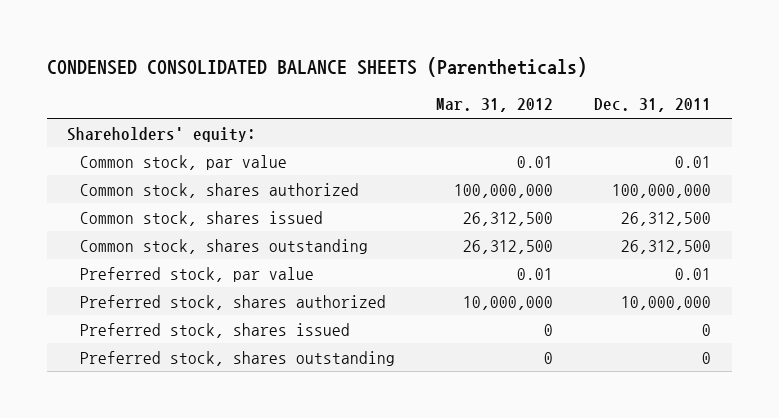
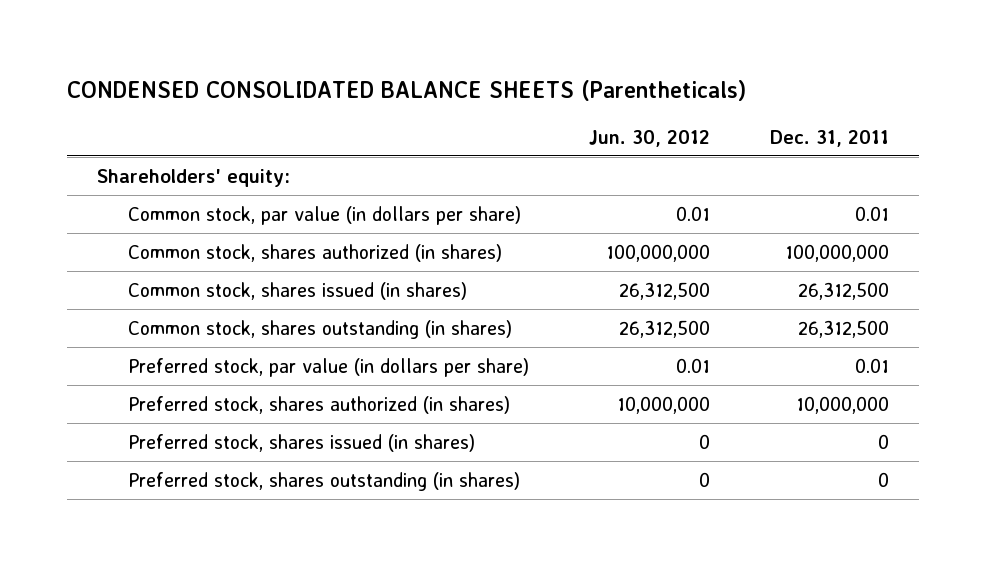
- | Mar. 31, 2012 | Dec. 31, 2011
+ | Jun. 30, 2012 | Dec. 31, 2011
- Common stock, par value | 0.01 | 0.01
- Common stock, shares authorized | 100,000,000 | 100,000,000
- Common stock, shares issued | 26,312,500 | 26,312,500
- Common stock, shares outstanding | 26,312,500 | 26,312,500
- Preferred stock, par value | 0.01 | 0.01
- Preferred stock, shares authorized | 10,000,000 | 10,000,000
- Preferred stock, shares issued | 0 | 0
- Preferred stock, shares outstanding | 0 | 0
+ Common stock, par value (in dollars per share) | 0.01 | 0.01
+ Common stock, shares authorized (in shares) | 100,000,000 | 100,000,000
+ Common stock, shares issued (in shares) | 26,312,500 | 26,312,500
+ Common stock, shares outstanding (in shares) | 26,312,500 | 26,312,500
+ Preferred stock, par value (in dollars per share) | 0.01 | 0.01
+ Preferred stock, shares authorized (in shares) | 10,000,000 | 10,000,000
+ Preferred stock, shares issued (in shares) | 0 | 0
+ Preferred stock, shares outstanding (in shares) | 0 | 0

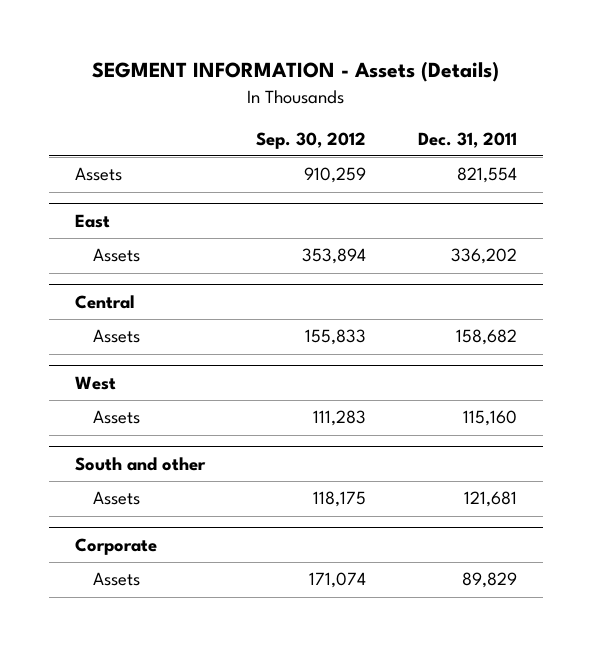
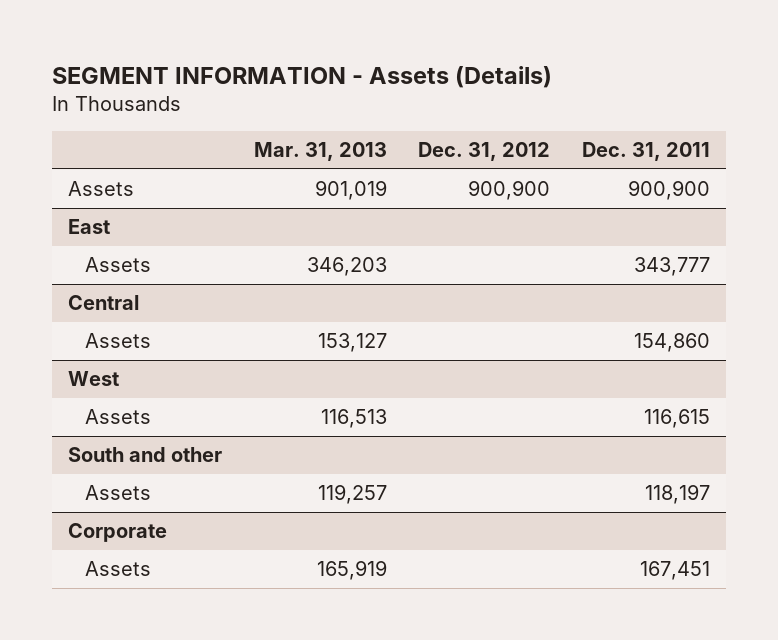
- | Sep. 30, 2012 | Dec. 31, 2011
+ | Mar. 31, 2013 | Dec. 31, 2012 | Dec. 31, 2011
- Assets | 910,259 | 821,554
+ Assets | 901,019 | 900,900 | 900,900
@ East
- Assets | 353,894 | 336,202
+ Assets | 346,203 | | 343,777
@ Central
- Assets | 155,833 | 158,682
+ Assets | 153,127 | | 154,860
@ West
- Assets | 111,283 | 115,160
+ Assets | 116,513 | | 116,615
@ South and other
- Assets | 118,175 | 121,681
+ Assets | 119,257 | | 118,197
@ Corporate
- Assets | 171,074 | 89,829
+ Assets | 165,919 | | 167,451

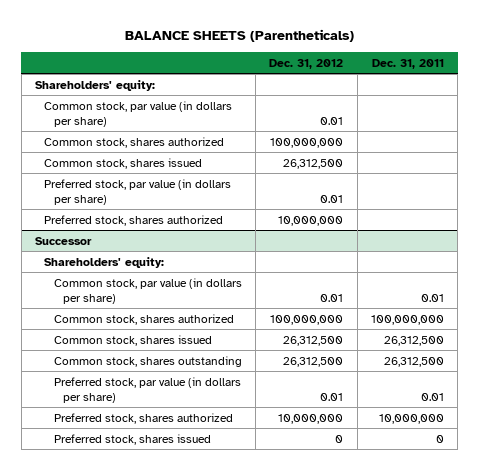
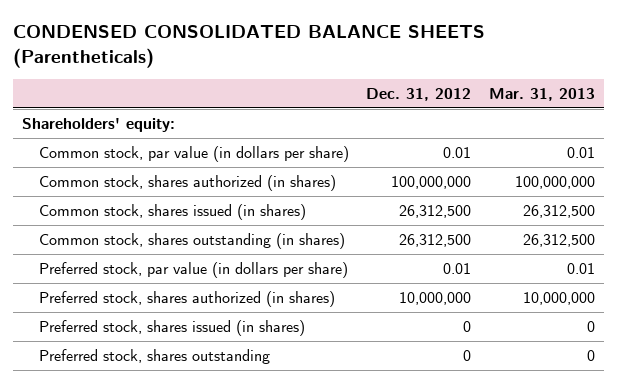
- BALANCE SHEETS (Parentheticals)
+ CONDENSED CONSOLIDATED BALANCE SHEETS (Parentheticals)
- | Dec. 31, 2012 | Dec. 31, 2011
+ | Dec. 31, 2012 | Mar. 31, 2013
- Common stock, shares authorized | 100,000,000 |
- Common stock, shares issued | 26,312,500 |
- Preferred stock, par value (in dollars per share) | 0.01 |
- Preferred stock, shares authorized | 10,000,000 |
- Successor
- Shareholders' equity:
- Common stock, par value (in dollars per share) | 0.01 | 0.01
- Common stock, shares authorized | 100,000,000 | 100,000,000
- Common stock, shares issued | 26,312,500 | 26,312,500
- Common stock, shares outstanding | 26,312,500 | 26,312,500
+ Common stock, shares authorized (in shares) | 100,000,000 | 100,000,000
+ Common stock, shares issued (in shares) | 26,312,500 | 26,312,500
+ Common stock, shares outstanding (in shares) | 26,312,500 | 26,312,500
- Preferred stock, shares authorized | 10,000,000 | 10,000,000
- Preferred stock, shares issued | 0 | 0
+ Preferred stock, shares authorized (in shares) | 10,000,000 | 10,000,000
+ Preferred stock, shares issued (in shares) | 0 | 0
+ Preferred stock, shares outstanding | 0 | 0

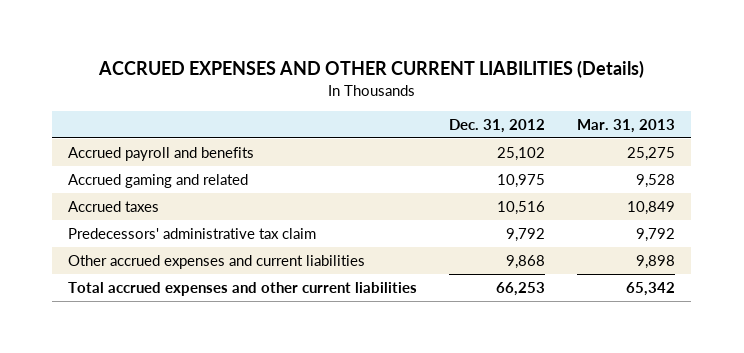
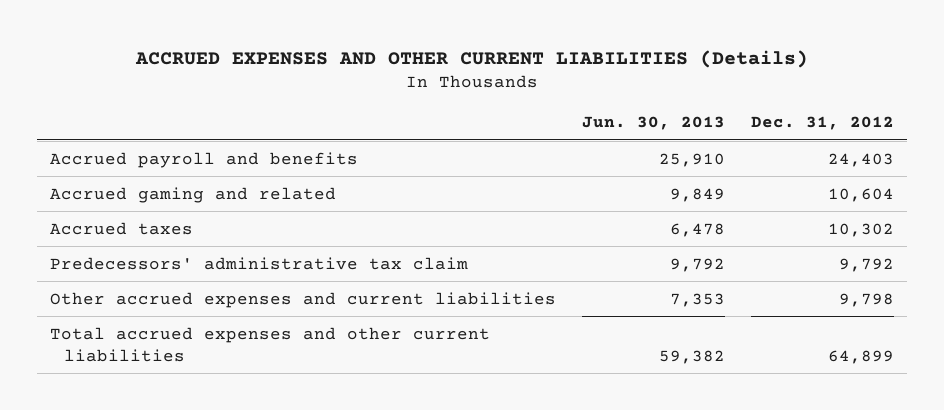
- | Dec. 31, 2012 | Mar. 31, 2013
+ | Jun. 30, 2013 | Dec. 31, 2012
- Accrued payroll and benefits | 25,102 | 25,275
- Accrued gaming and related | 10,975 | 9,528
- Accrued taxes | 10,516 | 10,849
+ Accrued payroll and benefits | 25,910 | 24,403
+ Accrued gaming and related | 9,849 | 10,604
+ Accrued taxes | 6,478 | 10,302
- Other accrued expenses and current liabilities | 9,868 | 9,898
- Total accrued expenses and other current liabilities | 66,253 | 65,342
+ Other accrued expenses and current liabilities | 7,353 | 9,798
+ Total accrued expenses and other current liabilities | 59,382 | 64,899

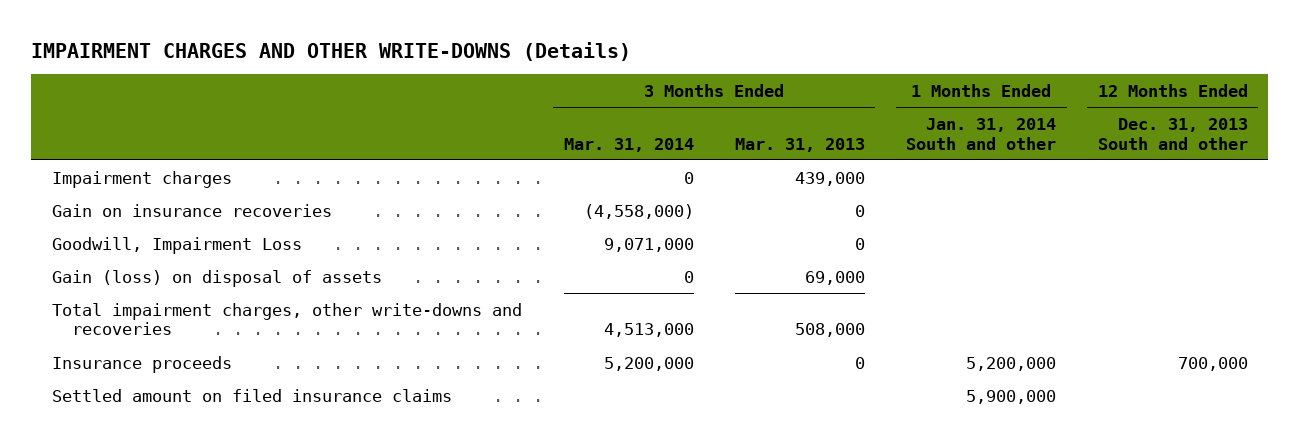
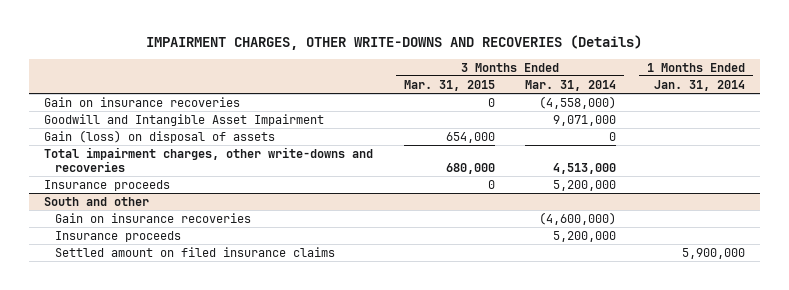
- IMPAIRMENT CHARGES AND OTHER WRITE-DOWNS (Details)
+ IMPAIRMENT CHARGES, OTHER WRITE-DOWNS AND RECOVERIES (Details)
- | 3 Months Ended Mar. 31, 2014 | 3 Months Ended Mar. 31, 2013 | 1 Months Ended Jan. 31, 2014 South and other | 12 Months Ended Dec. 31, 2013 South and other
+ | 3 Months Ended Mar. 31, 2015 | 3 Months Ended Mar. 31, 2014 | 1 Months Ended Jan. 31, 2014
- Impairment charges | 0 | 439,000 | |
- Goodwill, Impairment Loss | 9,071,000 | 0 | |
+ Goodwill and Intangible Asset Impairment | | 9,071,000 |
+ South and other
+ Gain on insurance recoveries | | (4,600,000) |
+ Insurance proceeds | | 5,200,000 |

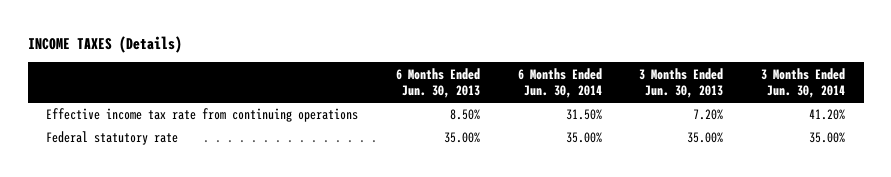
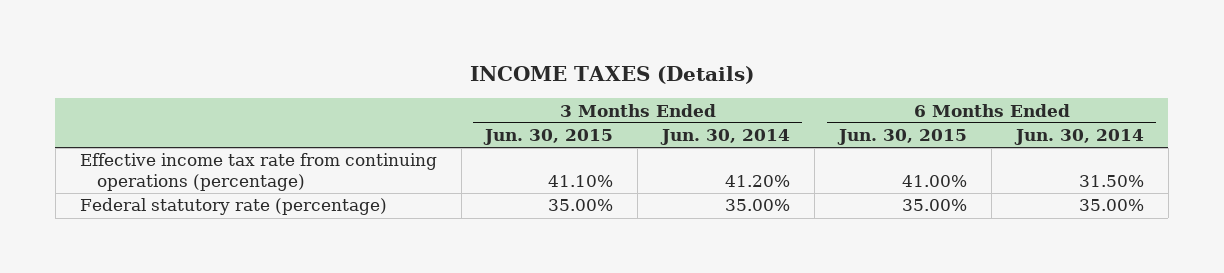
- | 6 Months Ended Jun. 30, 2013 | 6 Months Ended Jun. 30, 2014 | 3 Months Ended Jun. 30, 2013 | 3 Months Ended Jun. 30, 2014
+ | 3 Months Ended Jun. 30, 2015 | 3 Months Ended Jun. 30, 2014 | 6 Months Ended Jun. 30, 2015 | 6 Months Ended Jun. 30, 2014
- Effective income tax rate from continuing operations | 8.50% | 31.50% | 7.20% | 41.20%
- Federal statutory rate | 35.00% | 35.00% | 35.00% | 35.00%
+ Effective income tax rate from continuing operations (percentage) | 41.10% | 41.20% | 41.00% | 31.50%
+ Federal statutory rate (percentage) | 35.00% | 35.00% | 35.00% | 35.00%

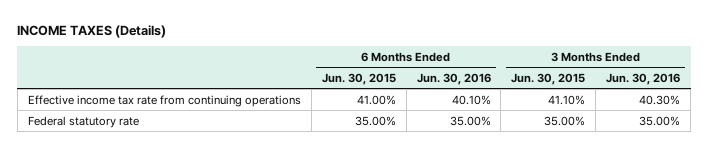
- | 3 Months Ended Jun. 30, 2015 | 3 Months Ended Jun. 30, 2014 | 6 Months Ended Jun. 30, 2015 | 6 Months Ended Jun. 30, 2014
+ | 6 Months Ended Jun. 30, 2015 | 6 Months Ended Jun. 30, 2016 | 3 Months Ended Jun. 30, 2015 | 3 Months Ended Jun. 30, 2016
- Effective income tax rate from continuing operations (percentage) | 41.10% | 41.20% | 41.00% | 31.50%
- Federal statutory rate (percentage) | 35.00% | 35.00% | 35.00% | 35.00%
+ Effective income tax rate from continuing operations | 41.00% | 40.10% | 41.10% | 40.30%
+ Federal statutory rate | 35.00% | 35.00% | 35.00% | 35.00%

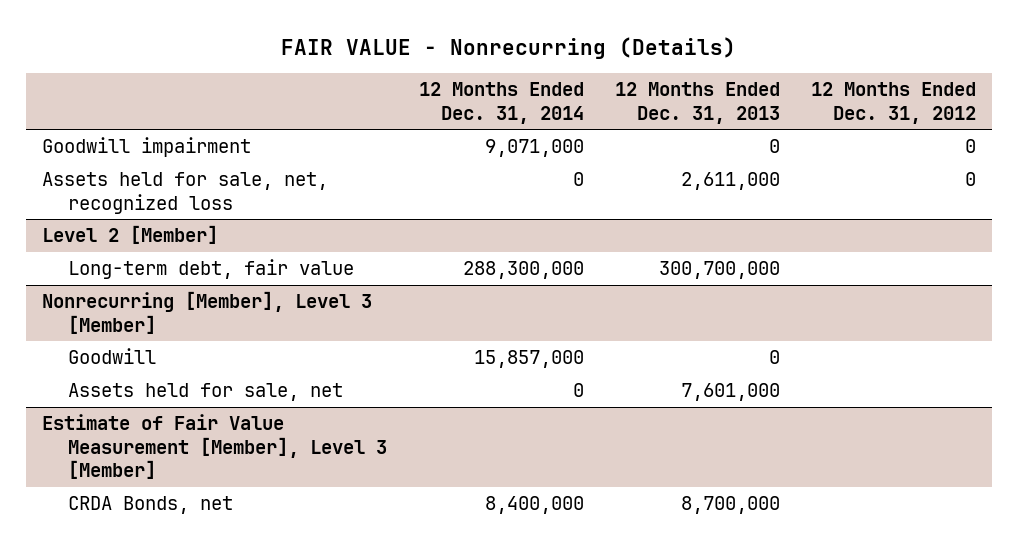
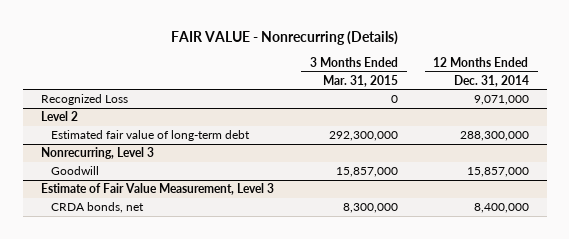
- | 12 Months Ended Dec. 31, 2014 | 12 Months Ended Dec. 31, 2013 | 12 Months Ended Dec. 31, 2012
+ | 3 Months Ended Mar. 31, 2015 | 12 Months Ended Dec. 31, 2014
- Goodwill impairment | 9,071,000 | 0 | 0
- Assets held for sale, net, recognized loss | 0 | 2,611,000 | 0
- Level 2 [Member]
- Long-term debt, fair value | 288,300,000 | 300,700,000 |
- Nonrecurring [Member], Level 3 [Member]
+ Recognized Loss | 0 | 9,071,000
+ Level 2
+ Estimated fair value of long-term debt | 292,300,000 | 288,300,000
+ Nonrecurring, Level 3
- Assets held for sale, net | 0 | 7,601,000 |
- Estimate of Fair Value Measurement [Member], Level 3 [Member]
- CRDA Bonds, net | 8,400,000 | 8,700,000 |
+ Estimate of Fair Value Measurement, Level 3
+ CRDA bonds, net | 8,300,000 | 8,400,000

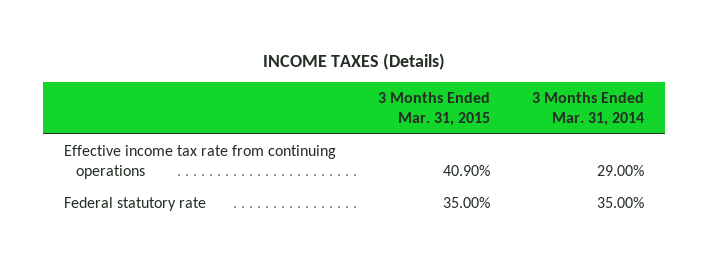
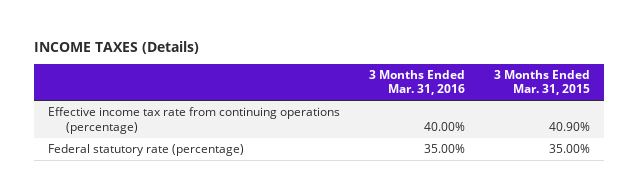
- | 3 Months Ended Mar. 31, 2015 | 3 Months Ended Mar. 31, 2014
+ | 3 Months Ended Mar. 31, 2016 | 3 Months Ended Mar. 31, 2015
- Effective income tax rate from continuing operations | 40.90% | 29.00%
- Federal statutory rate | 35.00% | 35.00%
+ Effective income tax rate from continuing operations (percentage) | 40.00% | 40.90%
+ Federal statutory rate (percentage) | 35.00% | 35.00%

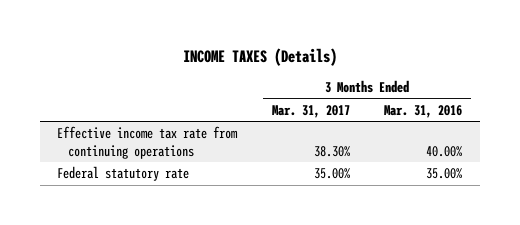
- | 3 Months Ended Mar. 31, 2016 | 3 Months Ended Mar. 31, 2015
+ | 3 Months Ended Mar. 31, 2017 | 3 Months Ended Mar. 31, 2016
- Effective income tax rate from continuing operations (percentage) | 40.00% | 40.90%
- Federal statutory rate (percentage) | 35.00% | 35.00%
+ Effective income tax rate from continuing operations | 38.30% | 40.00%
+ Federal statutory rate | 35.00% | 35.00%

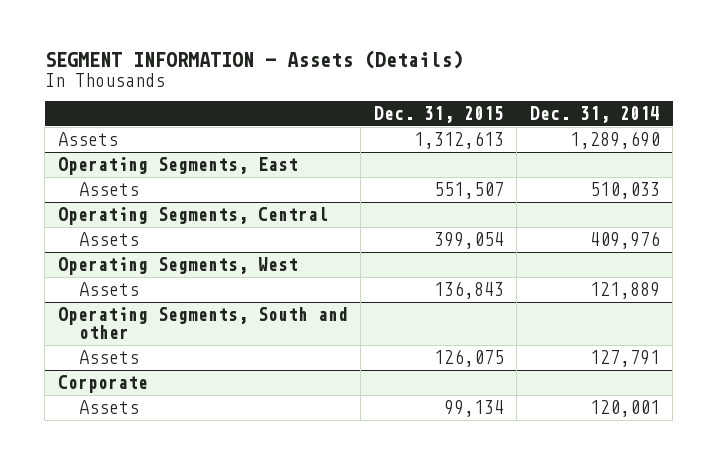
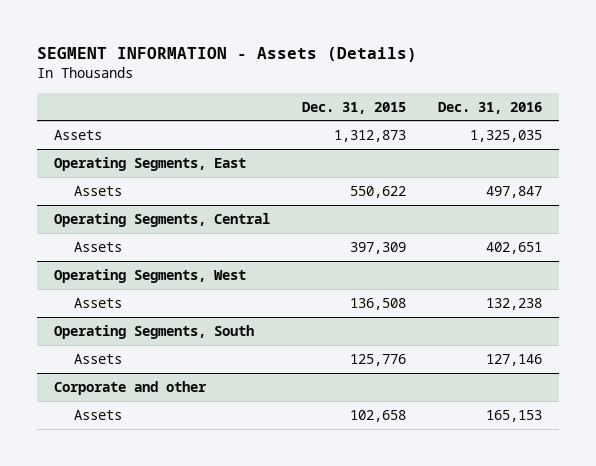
- | Dec. 31, 2015 | Dec. 31, 2014
+ | Dec. 31, 2015 | Dec. 31, 2016
- Assets | 1,312,613 | 1,289,690
+ Assets | 1,312,873 | 1,325,035
@ Operating Segments, East
- Assets | 551,507 | 510,033
+ Assets | 550,622 | 497,847
@ Operating Segments, Central
- Assets | 399,054 | 409,976
+ Assets | 397,309 | 402,651
@ Operating Segments, West
- Assets | 136,843 | 121,889
- Operating Segments, South and other
- Assets | 126,075 | 127,791
- Corporate
- Assets | 99,134 | 120,001
@ Operating Segments, West
+ Assets | 136,508 | 132,238
+ Operating Segments, South
+ Assets | 125,776 | 127,146
+ Corporate and other
+ Assets | 102,658 | 165,153

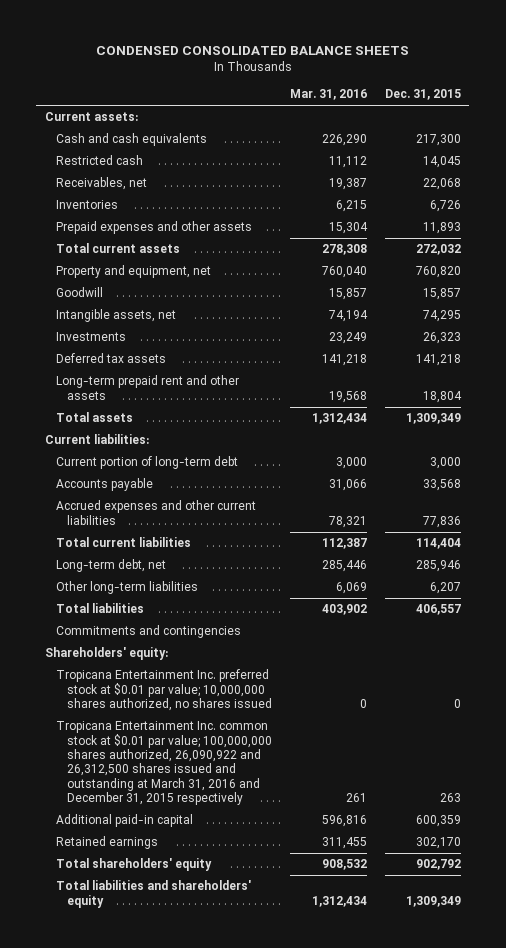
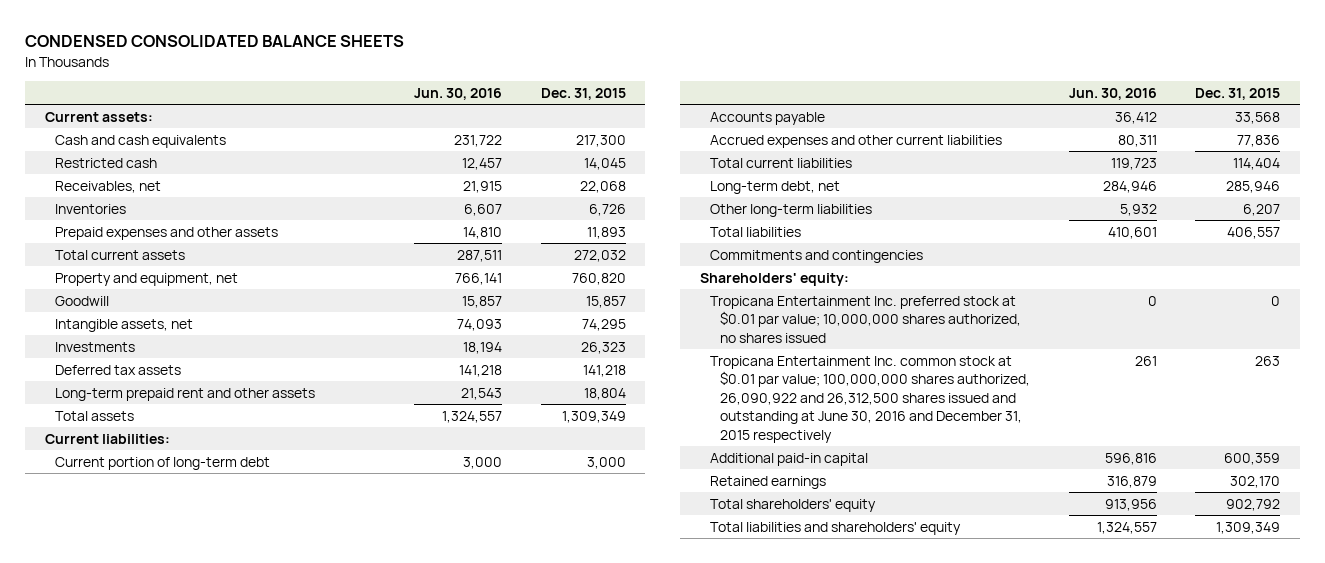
- | Mar. 31, 2016 | Dec. 31, 2015
+ | Jun. 30, 2016 | Dec. 31, 2015
- Tropicana Entertainment Inc. common stock at $0.01 par value; 100,000,000 shares authorized, 26,090,922 and 26,312,500 shares issued and outstanding at March 31, 2016 and December 31, 2015 respectively | 261 | 263
+ Tropicana Entertainment Inc. common stock at $0.01 par value; 100,000,000 shares authorized, 26,090,922 and 26,312,500 shares issued and outstanding at June 30, 2016 and December 31, 2015 respectively | 261 | 263

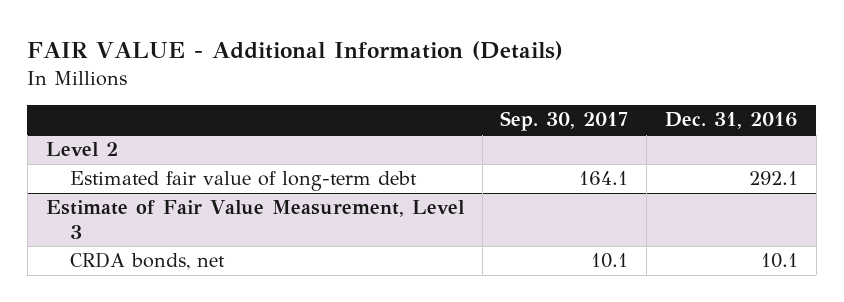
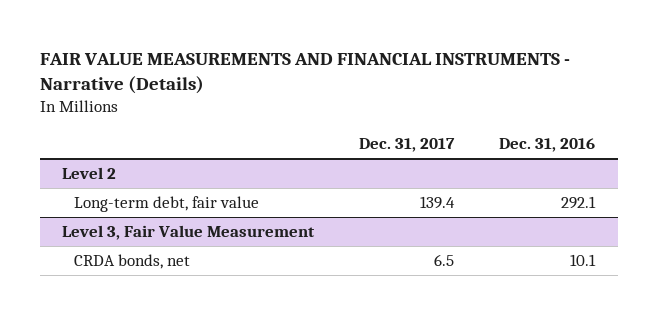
- FAIR VALUE - Additional Information (Details)
+ FAIR VALUE MEASUREMENTS AND FINANCIAL INSTRUMENTS - Narrative (Details)
- | Sep. 30, 2017 | Dec. 31, 2016
+ | Dec. 31, 2017 | Dec. 31, 2016
@ Level 2
- Estimated fair value of long-term debt | 164.1 | 292.1
- Estimate of Fair Value Measurement, Level 3
@ Level 2
+ Long-term debt, fair value | 139.4 | 292.1
+ Level 3, Fair Value Measurement

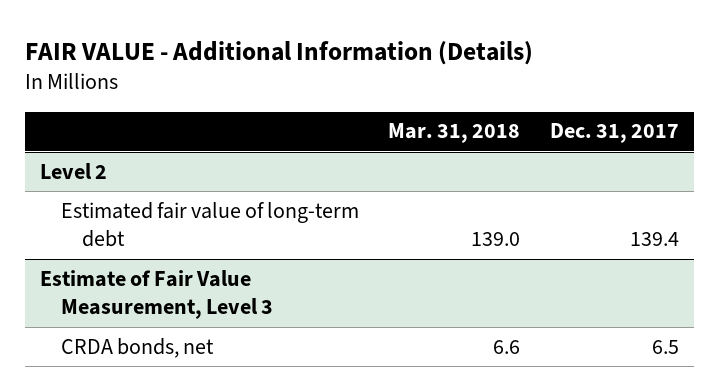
- FAIR VALUE MEASUREMENTS AND FINANCIAL INSTRUMENTS - Narrative (Details)
+ FAIR VALUE - Additional Information (Details)
- | Dec. 31, 2017 | Dec. 31, 2016
+ | Mar. 31, 2018 | Dec. 31, 2017
@ Level 2
- Long-term debt, fair value | 139.4 | 292.1
- Level 3, Fair Value Measurement
@ Level 2
+ Estimated fair value of long-term debt | 139.0 | 139.4
+ Estimate of Fair Value Measurement, Level 3

